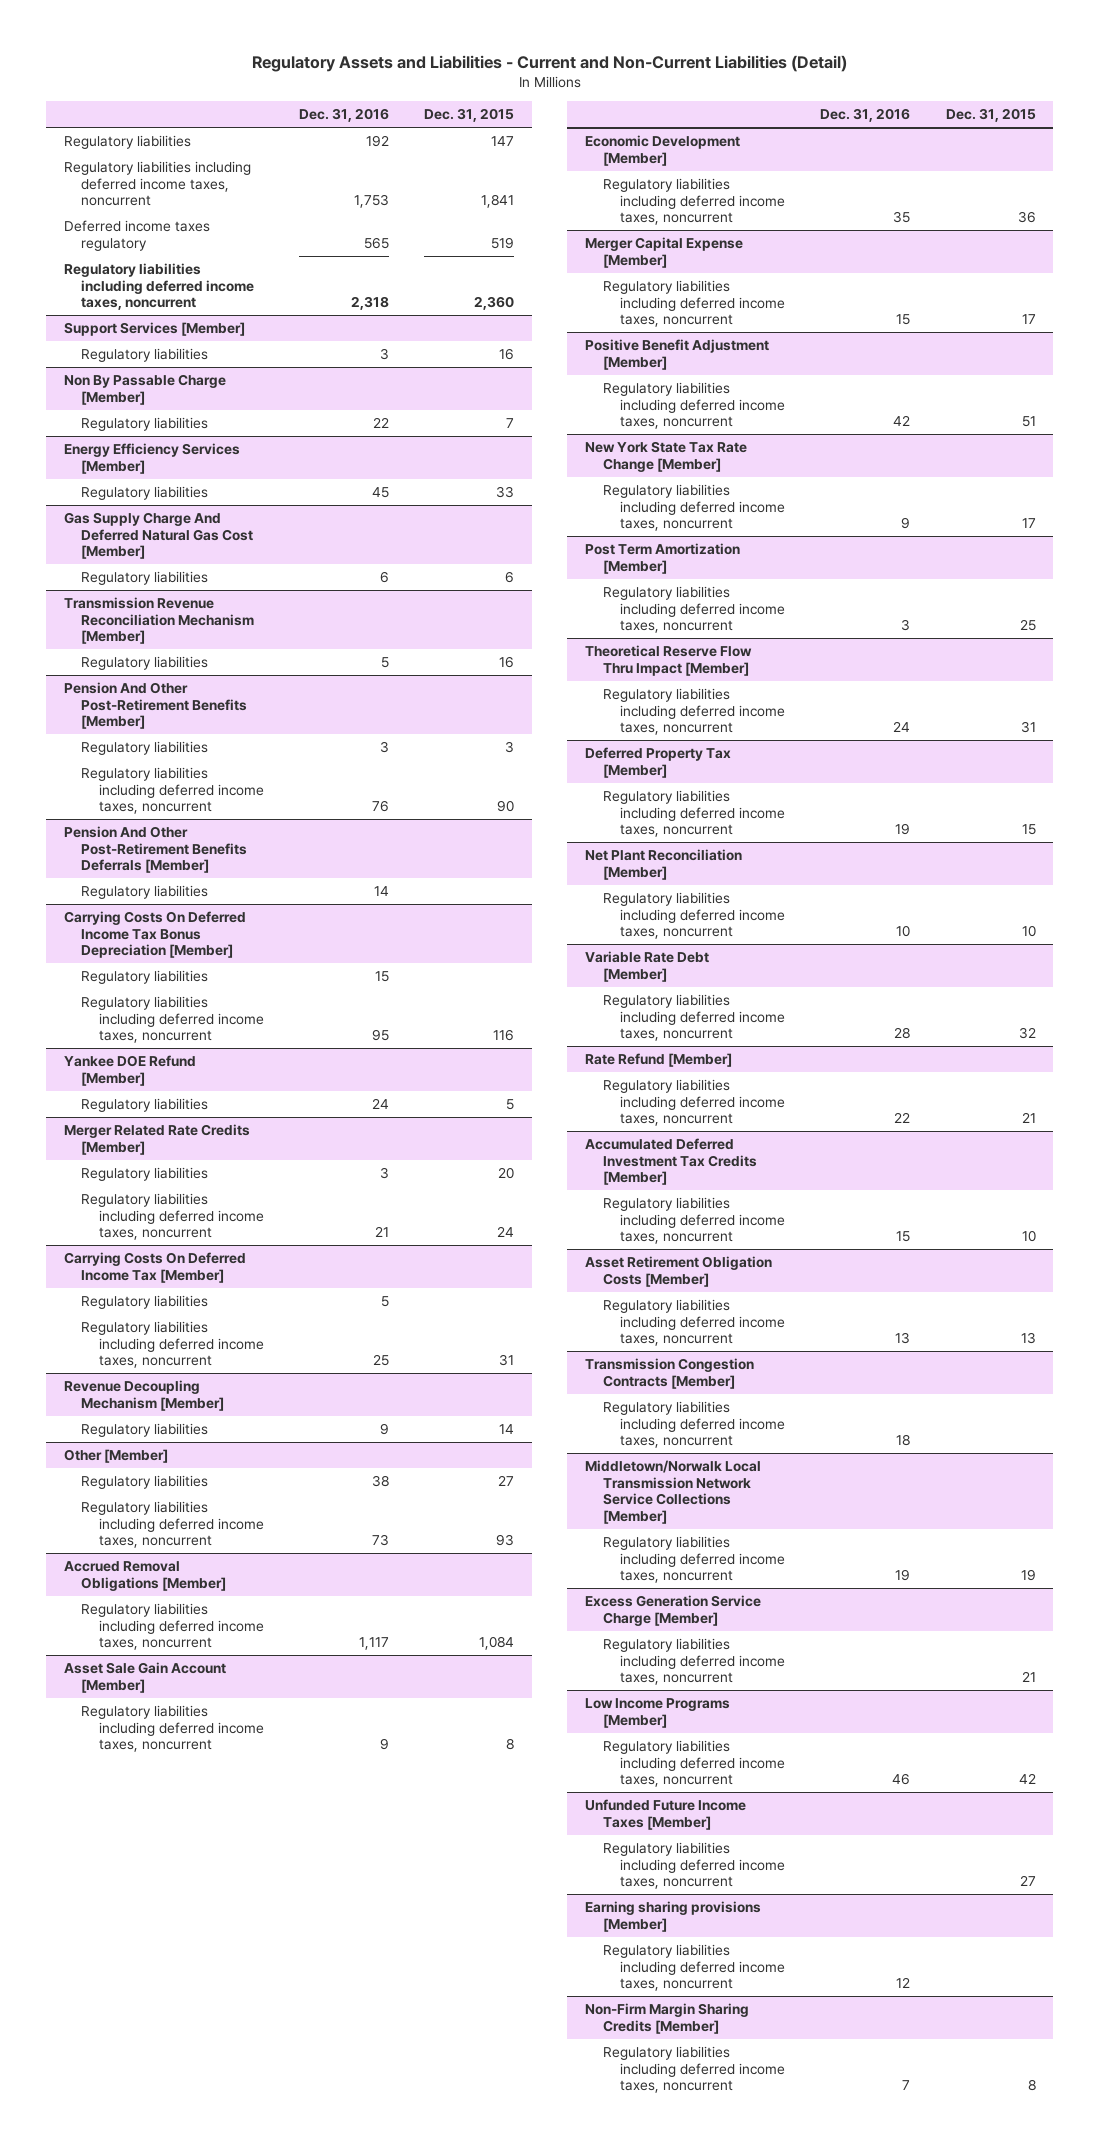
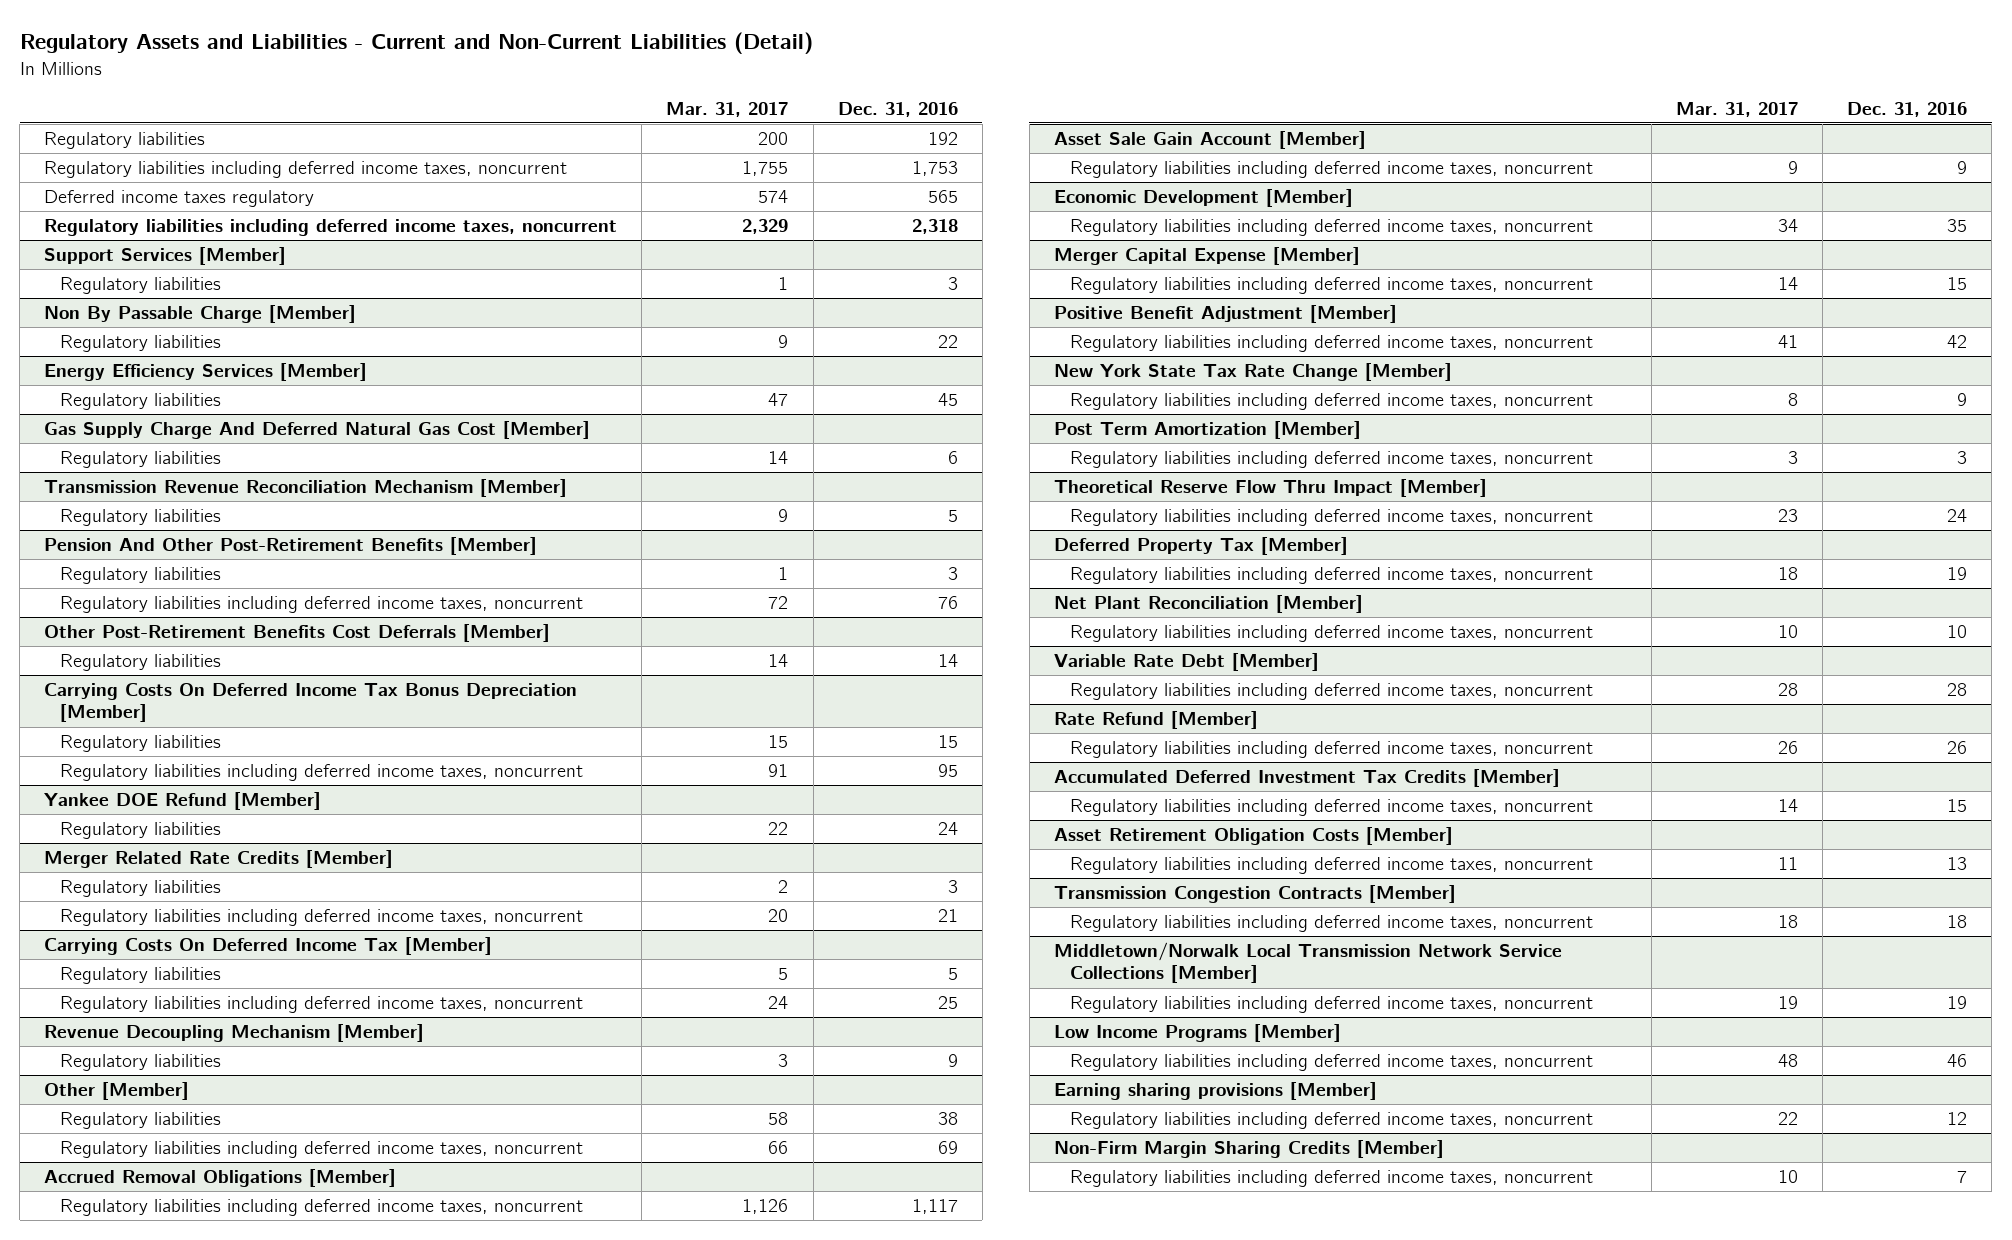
- | Dec. 31, 2016 | Dec. 31, 2015
+ | Mar. 31, 2017 | Dec. 31, 2016
- Pension And Other Post-Retirement Benefits Deferrals [Member]
+ Other Post-Retirement Benefits Cost Deferrals [Member]
@ Other [Member]
- Regulatory liabilities including deferred income taxes, noncurrent | 73 | 93
+ Regulatory liabilities including deferred income taxes, noncurrent | 66 | 69
@ Rate Refund [Member]
- Regulatory liabilities including deferred income taxes, noncurrent | 22 | 21
+ Regulatory liabilities including deferred income taxes, noncurrent | 26 | 26
- Excess Generation Service Charge [Member]
- Regulatory liabilities including deferred income taxes, noncurrent | | 21
- Unfunded Future Income Taxes [Member]
- Regulatory liabilities including deferred income taxes, noncurrent | | 27

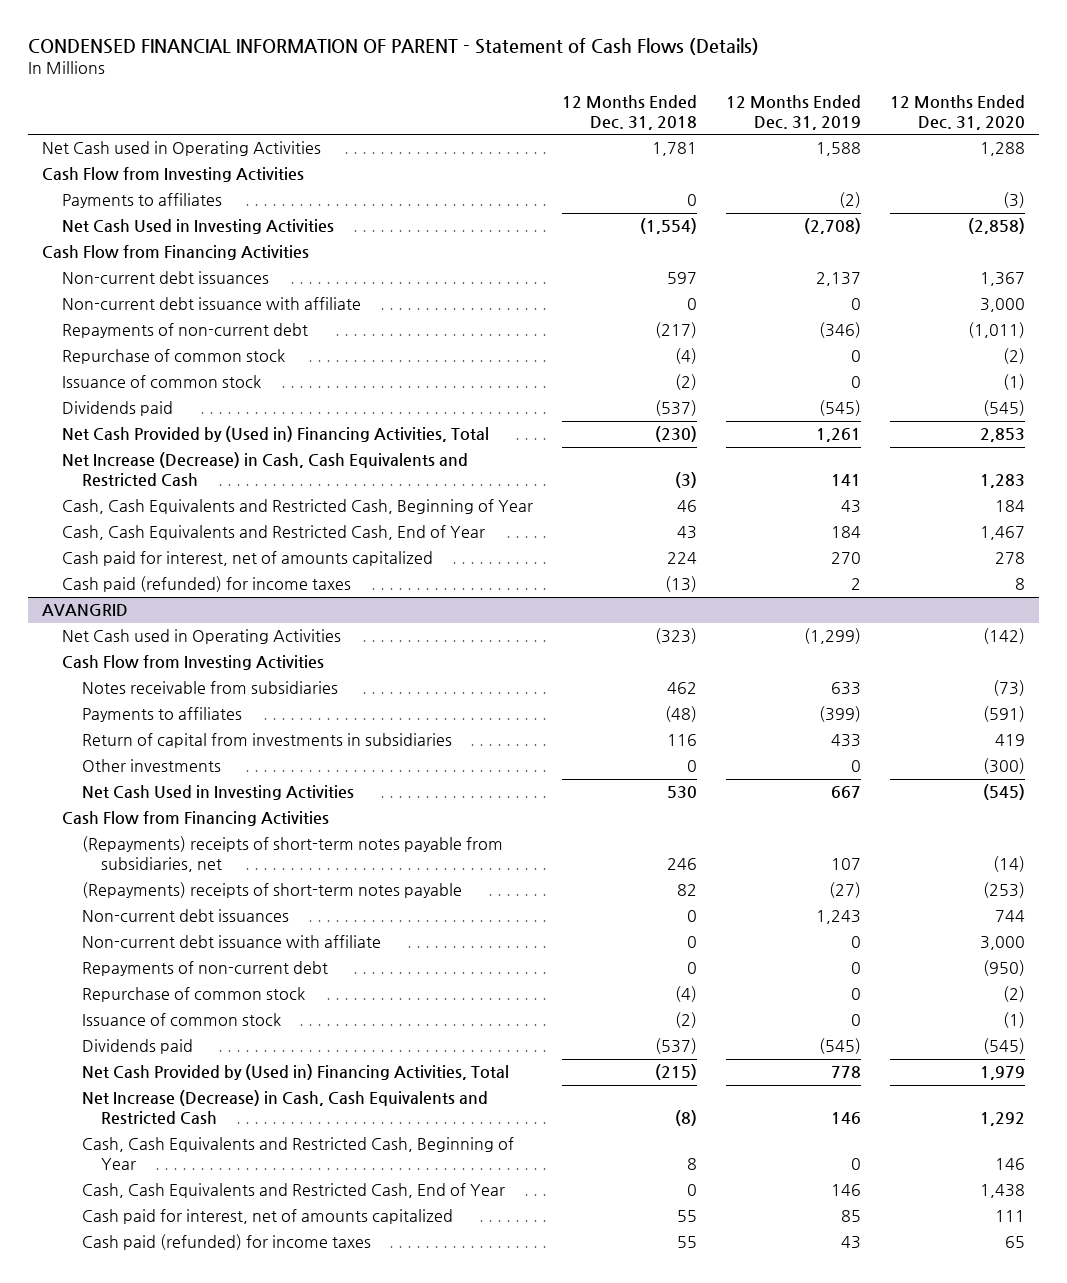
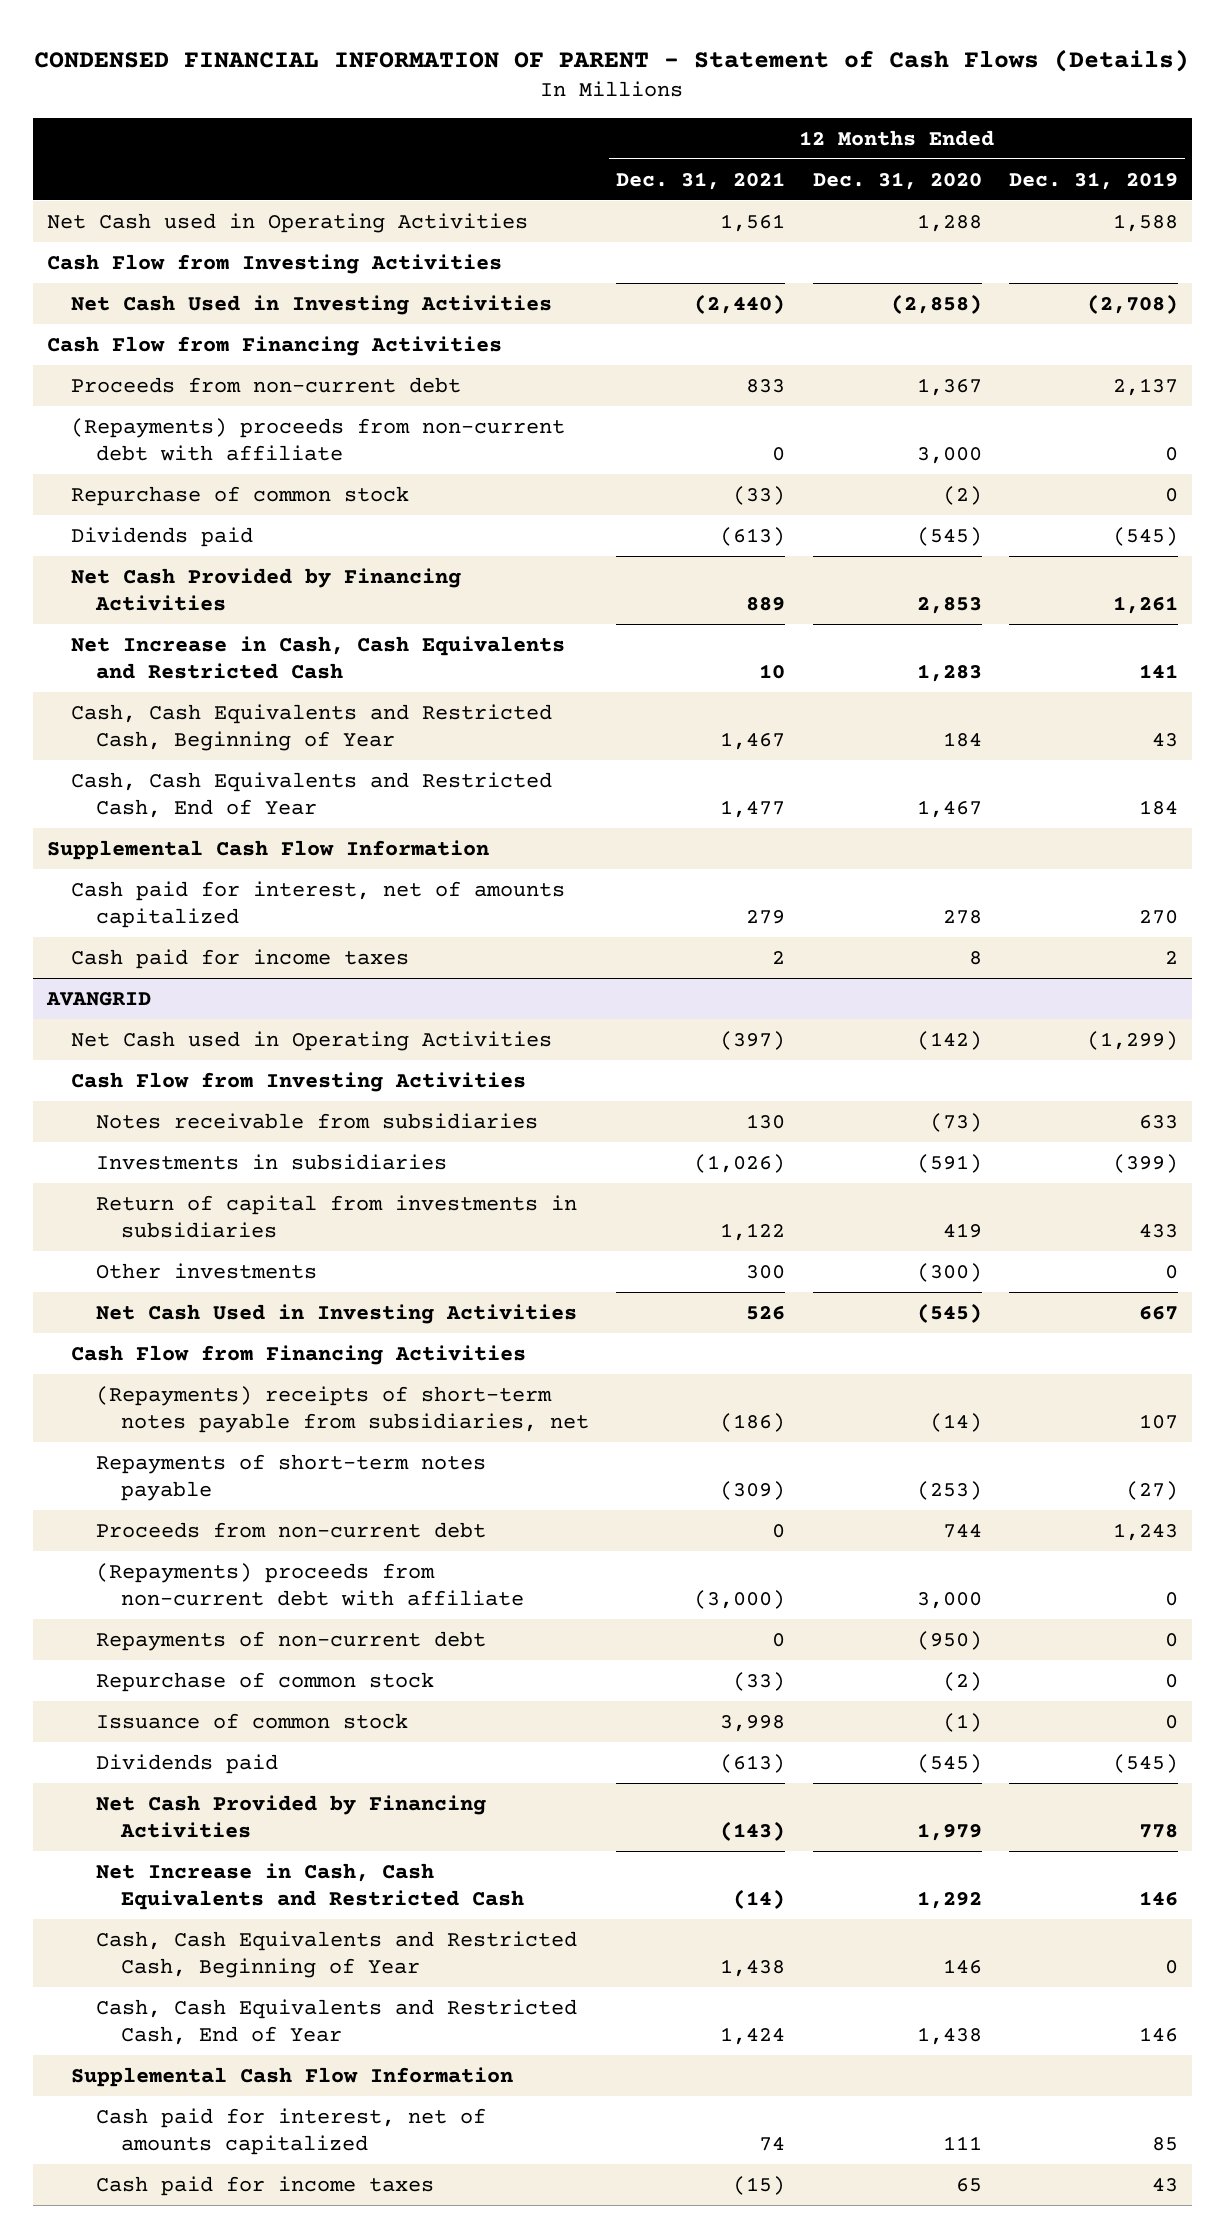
- | 12 Months Ended Dec. 31, 2018 | 12 Months Ended Dec. 31, 2019 | 12 Months Ended Dec. 31, 2020
+ | 12 Months Ended Dec. 31, 2021 | 12 Months Ended Dec. 31, 2020 | 12 Months Ended Dec. 31, 2019
- Payments to affiliates | 0 | (2) | (3)
- Non-current debt issuances | 597 | 2,137 | 1,367
- Non-current debt issuance with affiliate | 0 | 0 | 3,000
- Repayments of non-current debt | (217) | (346) | (1,011)
+ Proceeds from non-current debt | 833 | 1,367 | 2,137
+ (Repayments) proceeds from non-current debt with affiliate | 0 | 3,000 | 0
- Issuance of common stock | (2) | 0 | (1)
- Net Cash Provided by (Used in) Financing Activities, Total | (230) | 1,261 | 2,853
- Net Increase (Decrease) in Cash, Cash Equivalents and Restricted Cash | (3) | 141 | 1,283
+ Net Cash Provided by Financing Activities | 889 | 2,853 | 1,261
+ Net Increase in Cash, Cash Equivalents and Restricted Cash | 10 | 1,283 | 141
+ Supplemental Cash Flow Information
- Cash paid (refunded) for income taxes | (13) | 2 | 8
+ Cash paid for income taxes | 2 | 8 | 2
@ AVANGRID
- Payments to affiliates | (48) | (399) | (591)
+ Investments in subsidiaries | (1,026) | (591) | (399)
- (Repayments) receipts of short-term notes payable | 82 | (27) | (253)
- Non-current debt issuances | 0 | 1,243 | 744
- Non-current debt issuance with affiliate | 0 | 0 | 3,000
+ Repayments of short-term notes payable | (309) | (253) | (27)
+ Proceeds from non-current debt | 0 | 744 | 1,243
+ (Repayments) proceeds from non-current debt with affiliate | (3,000) | 3,000 | 0
- Net Cash Provided by (Used in) Financing Activities, Total | (215) | 778 | 1,979
- Net Increase (Decrease) in Cash, Cash Equivalents and Restricted Cash | (8) | 146 | 1,292
+ Net Cash Provided by Financing Activities | (143) | 1,979 | 778
+ Net Increase in Cash, Cash Equivalents and Restricted Cash | (14) | 1,292 | 146
+ Supplemental Cash Flow Information
- Cash paid (refunded) for income taxes | 55 | 43 | 65
+ Cash paid for income taxes | (15) | 65 | 43

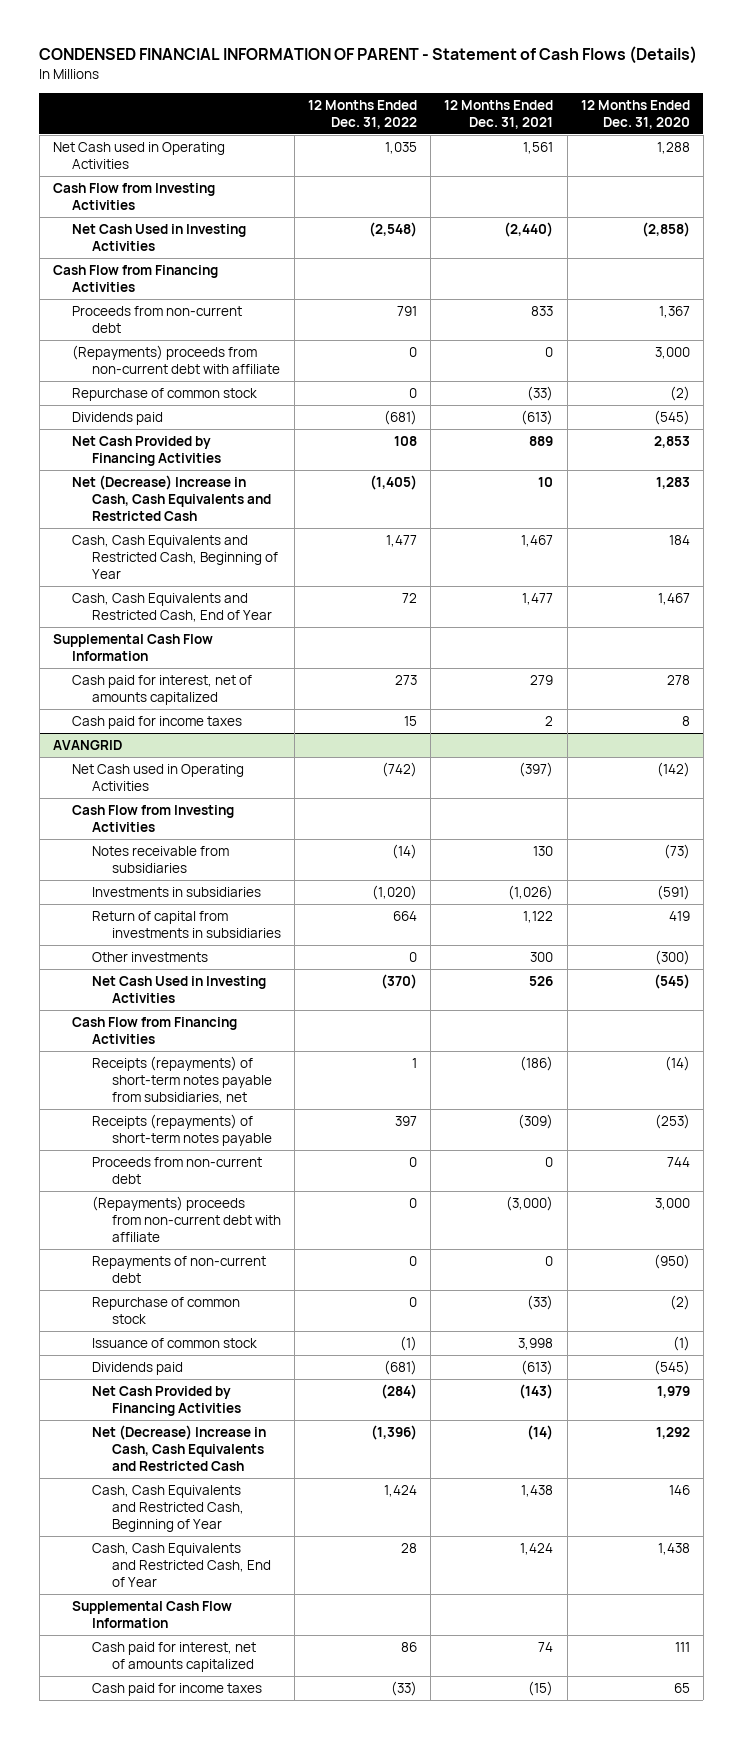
- | 12 Months Ended Dec. 31, 2021 | 12 Months Ended Dec. 31, 2020 | 12 Months Ended Dec. 31, 2019
+ | 12 Months Ended Dec. 31, 2022 | 12 Months Ended Dec. 31, 2021 | 12 Months Ended Dec. 31, 2020
- Net Increase in Cash, Cash Equivalents and Restricted Cash | 10 | 1,283 | 141
+ Net (Decrease) Increase in Cash, Cash Equivalents and Restricted Cash | (1,405) | 10 | 1,283
@ AVANGRID
- (Repayments) receipts of short-term notes payable from subsidiaries, net | (186) | (14) | 107
- Repayments of short-term notes payable | (309) | (253) | (27)
+ Receipts (repayments) of short-term notes payable from subsidiaries, net | 1 | (186) | (14)
+ Receipts (repayments) of short-term notes payable | 397 | (309) | (253)
- Net Increase in Cash, Cash Equivalents and Restricted Cash | (14) | 1,292 | 146
+ Net (Decrease) Increase in Cash, Cash Equivalents and Restricted Cash | (1,396) | (14) | 1,292

